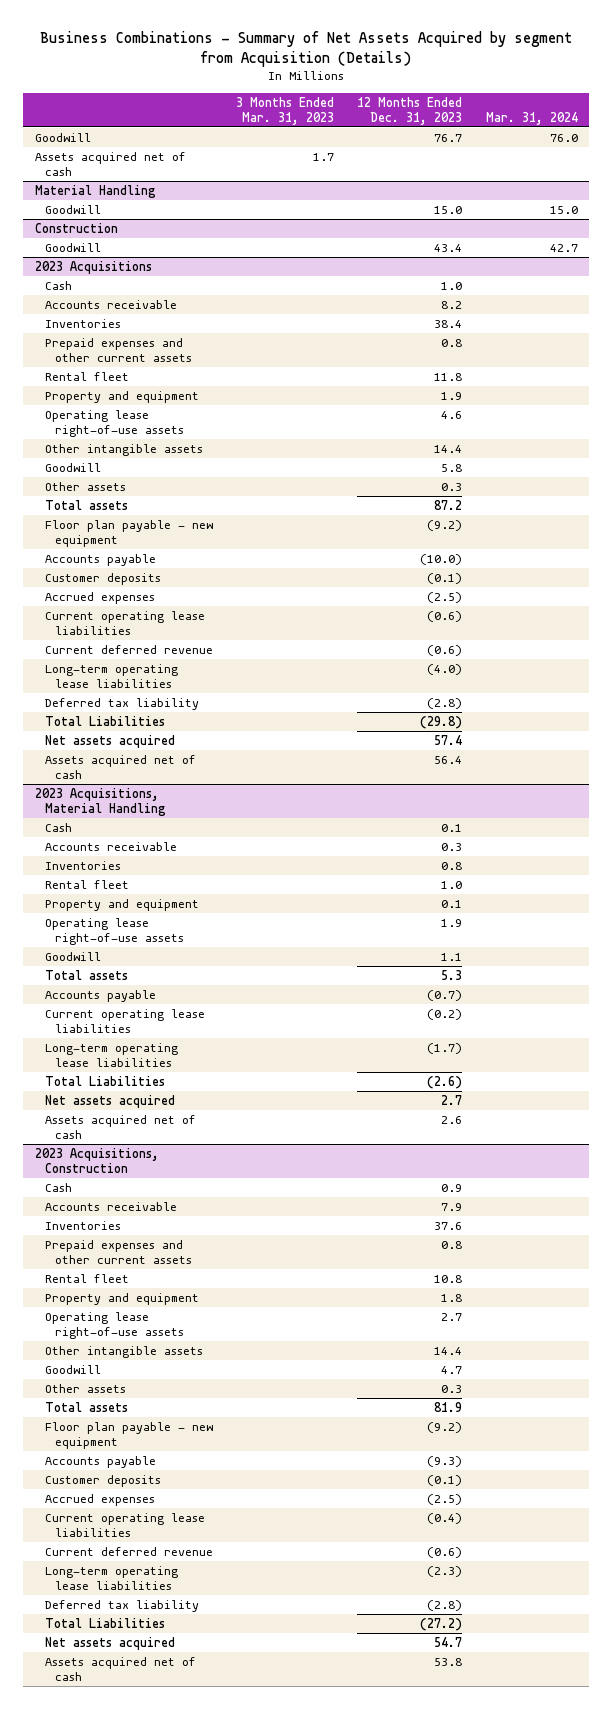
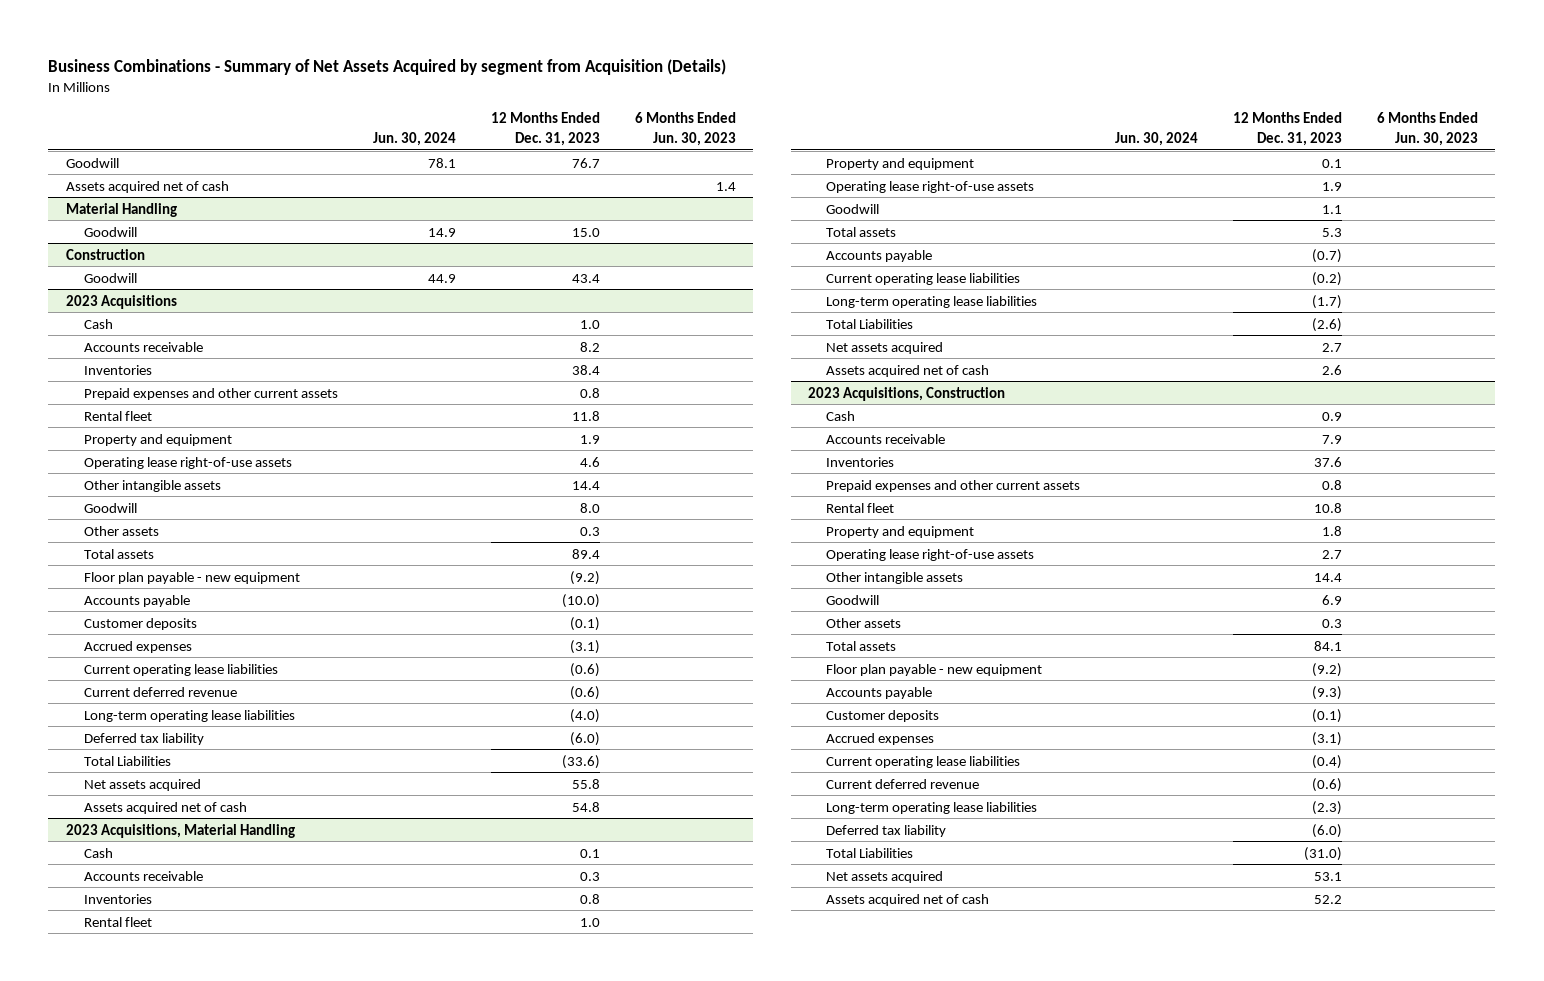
- | 3 Months Ended Mar. 31, 2023 | 12 Months Ended Dec. 31, 2023 | Mar. 31, 2024
+ | Jun. 30, 2024 | 12 Months Ended Dec. 31, 2023 | 6 Months Ended Jun. 30, 2023
@ 2023 Acquisitions
- Goodwill | | 5.8 |
+ Goodwill | | 8.0 |
- Total assets | | 87.2 |
+ Total assets | | 89.4 |
- Accrued expenses | | (2.5) |
+ Accrued expenses | | (3.1) |
- Deferred tax liability | | (2.8) |
- Total Liabilities | | (29.8) |
- Net assets acquired | | 57.4 |
- Assets acquired net of cash | | 56.4 |
+ Deferred tax liability | | (6.0) |
+ Total Liabilities | | (33.6) |
+ Net assets acquired | | 55.8 |
+ Assets acquired net of cash | | 54.8 |
@ 2023 Acquisitions, Construction
- Goodwill | | 4.7 |
+ Goodwill | | 6.9 |
- Total assets | | 81.9 |
+ Total assets | | 84.1 |
- Accrued expenses | | (2.5) |
+ Accrued expenses | | (3.1) |
- Deferred tax liability | | (2.8) |
- Total Liabilities | | (27.2) |
- Net assets acquired | | 54.7 |
- Assets acquired net of cash | | 53.8 |
+ Deferred tax liability | | (6.0) |
+ Total Liabilities | | (31.0) |
+ Net assets acquired | | 53.1 |
+ Assets acquired net of cash | | 52.2 |

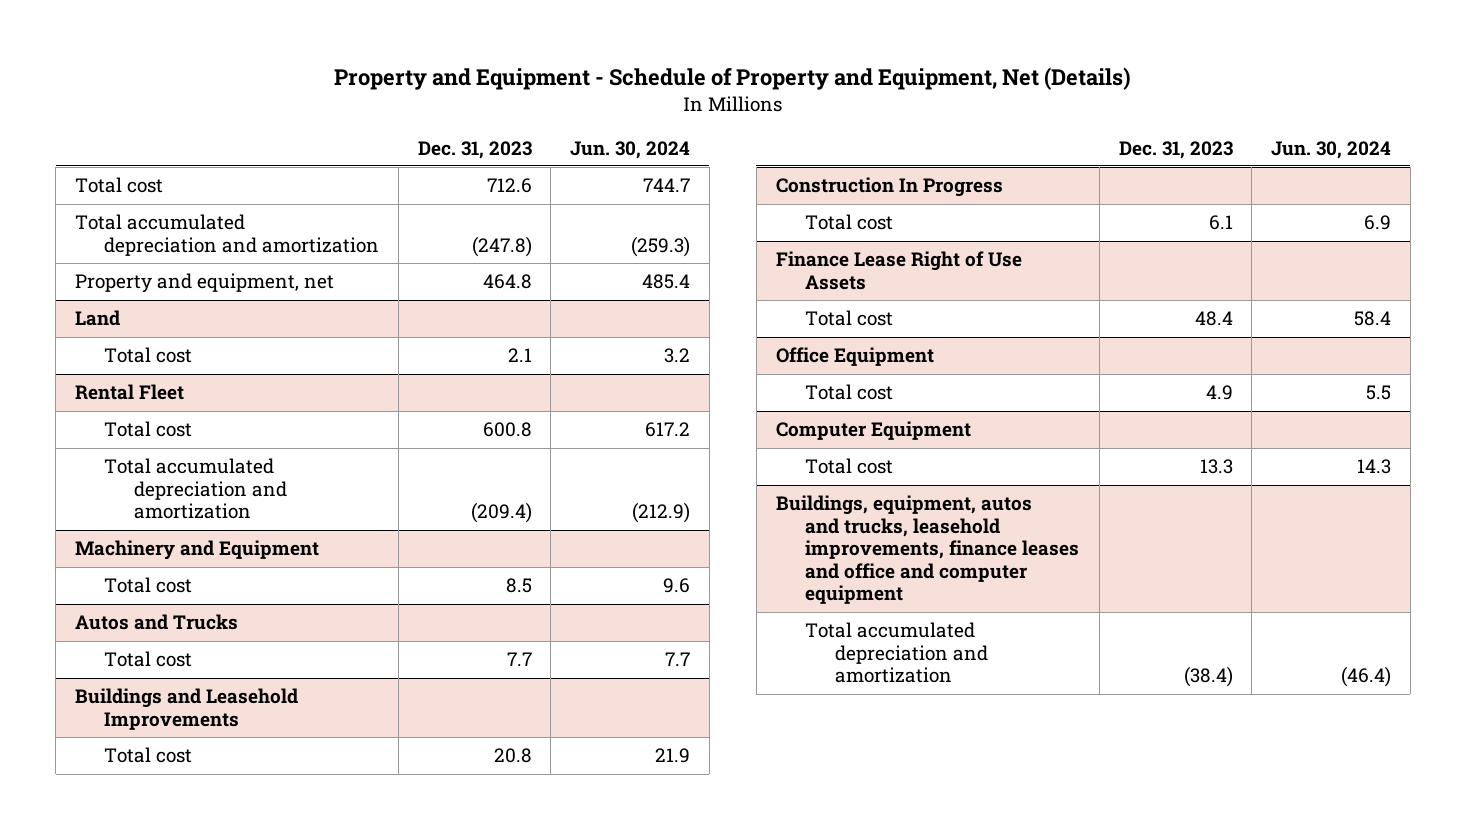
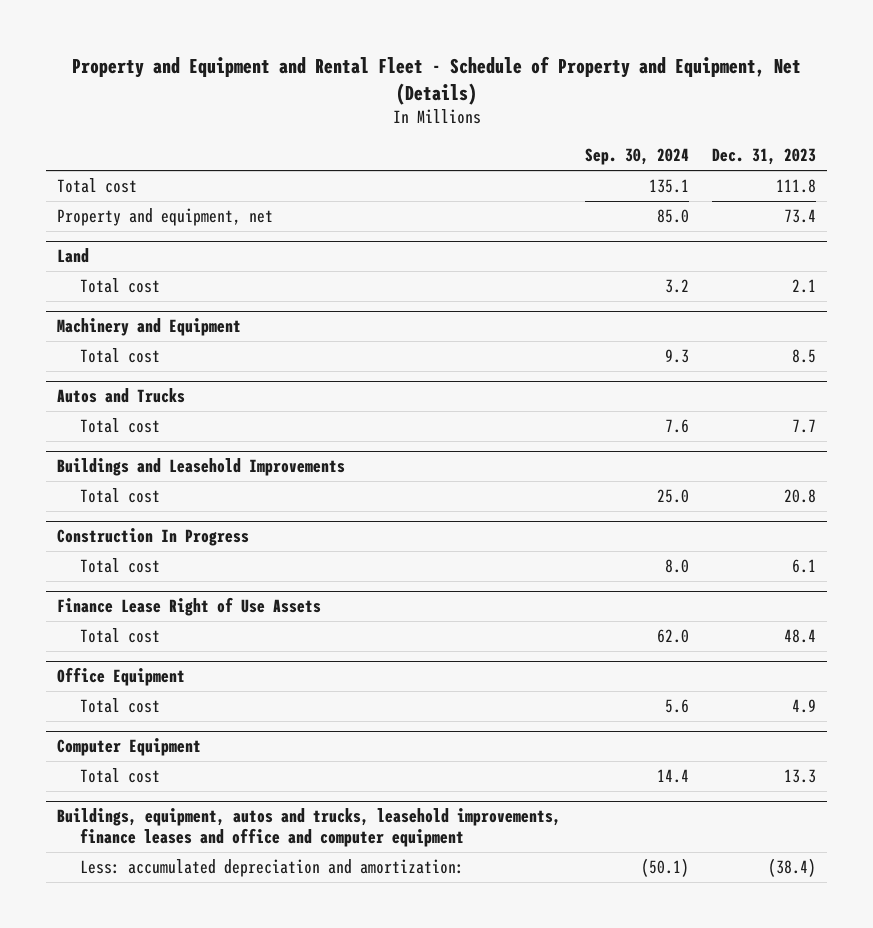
- Property and Equipment - Schedule of Property and Equipment, Net (Details)
+ Property and Equipment and Rental Fleet - Schedule of Property and Equipment, Net (Details)
- | Dec. 31, 2023 | Jun. 30, 2024
+ | Sep. 30, 2024 | Dec. 31, 2023
- Total cost | 712.6 | 744.7
- Total accumulated depreciation and amortization | (247.8) | (259.3)
- Property and equipment, net | 464.8 | 485.4
+ Total cost | 135.1 | 111.8
+ Property and equipment, net | 85.0 | 73.4
- Rental Fleet
- Total cost | 600.8 | 617.2
- Total accumulated depreciation and amortization | (209.4) | (212.9)
@ Buildings, equipment, autos and trucks, leasehold improvements, finance leases and office and computer equipment
- Total accumulated depreciation and amortization | (38.4) | (46.4)
+ Less: accumulated depreciation and amortization: | (50.1) | (38.4)

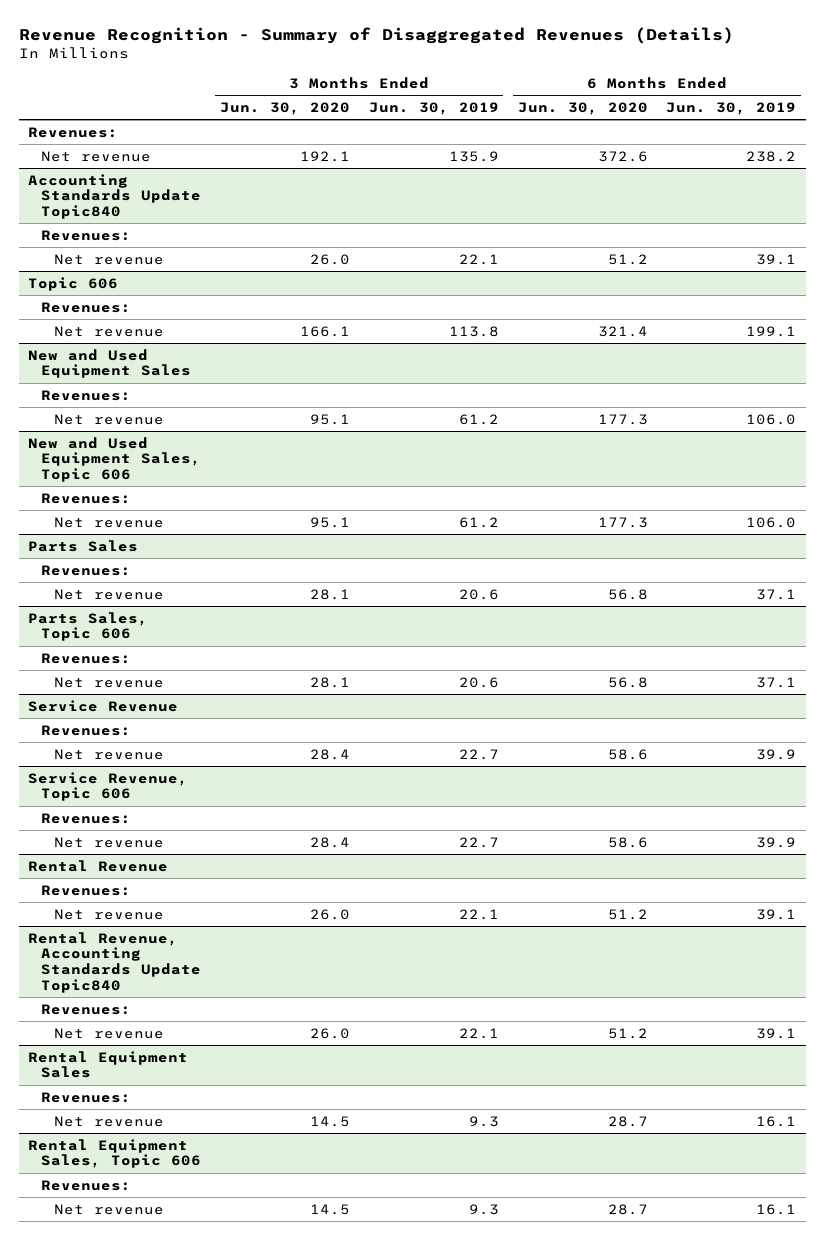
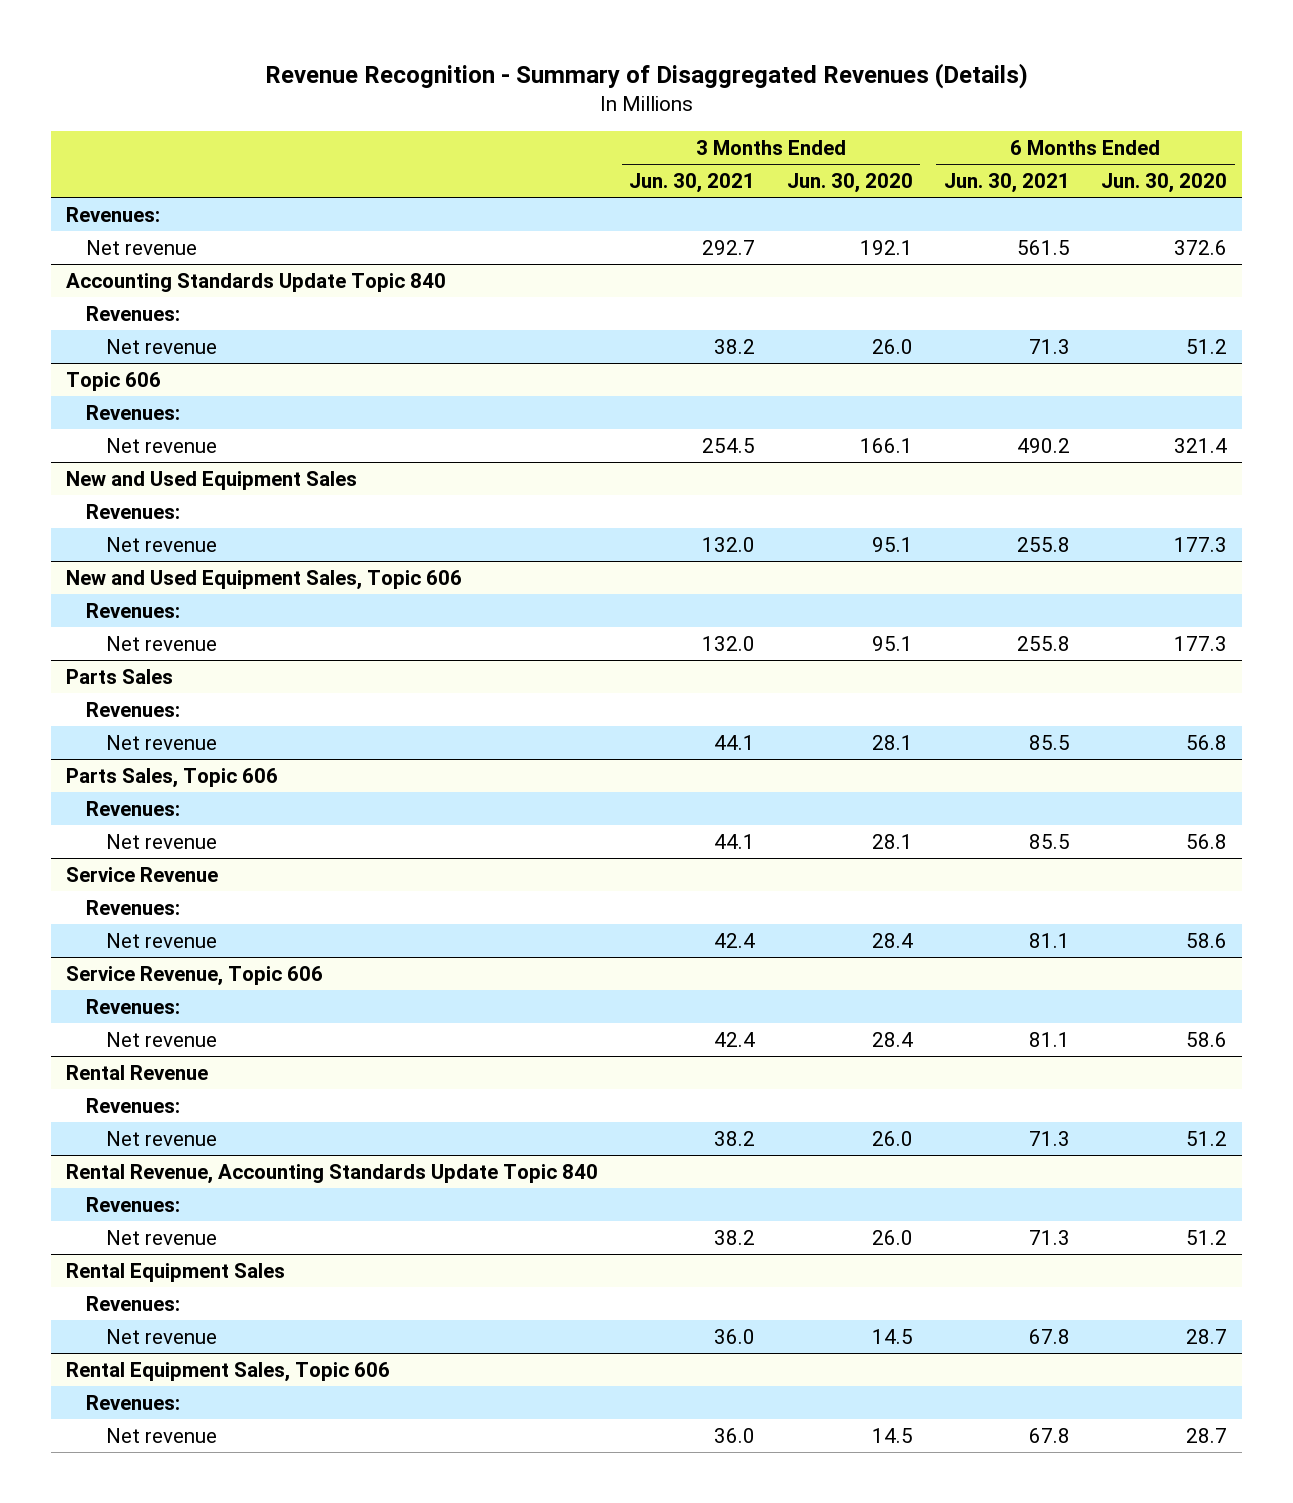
- | 3 Months Ended Jun. 30, 2020 | 3 Months Ended Jun. 30, 2019 | 6 Months Ended Jun. 30, 2020 | 6 Months Ended Jun. 30, 2019
+ | 3 Months Ended Jun. 30, 2021 | 3 Months Ended Jun. 30, 2020 | 6 Months Ended Jun. 30, 2021 | 6 Months Ended Jun. 30, 2020
- Accounting Standards Update Topic840
+ Accounting Standards Update Topic 840
- Rental Revenue, Accounting Standards Update Topic840
+ Rental Revenue, Accounting Standards Update Topic 840

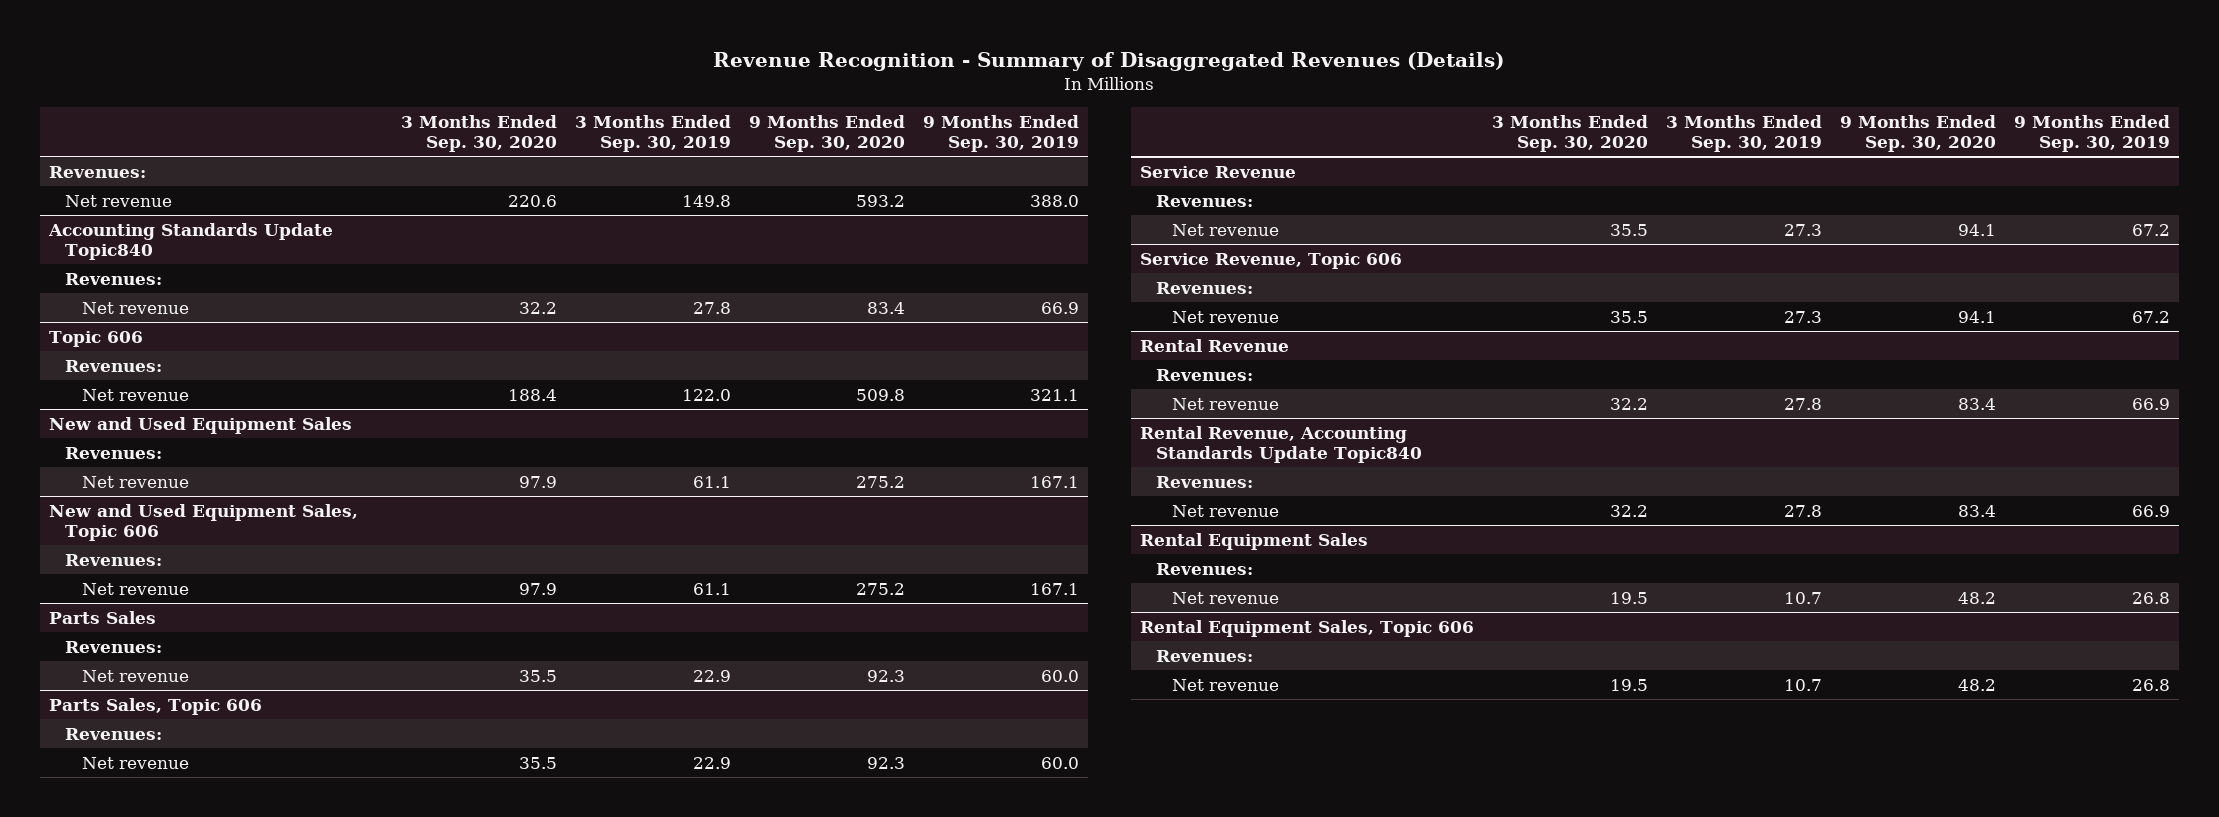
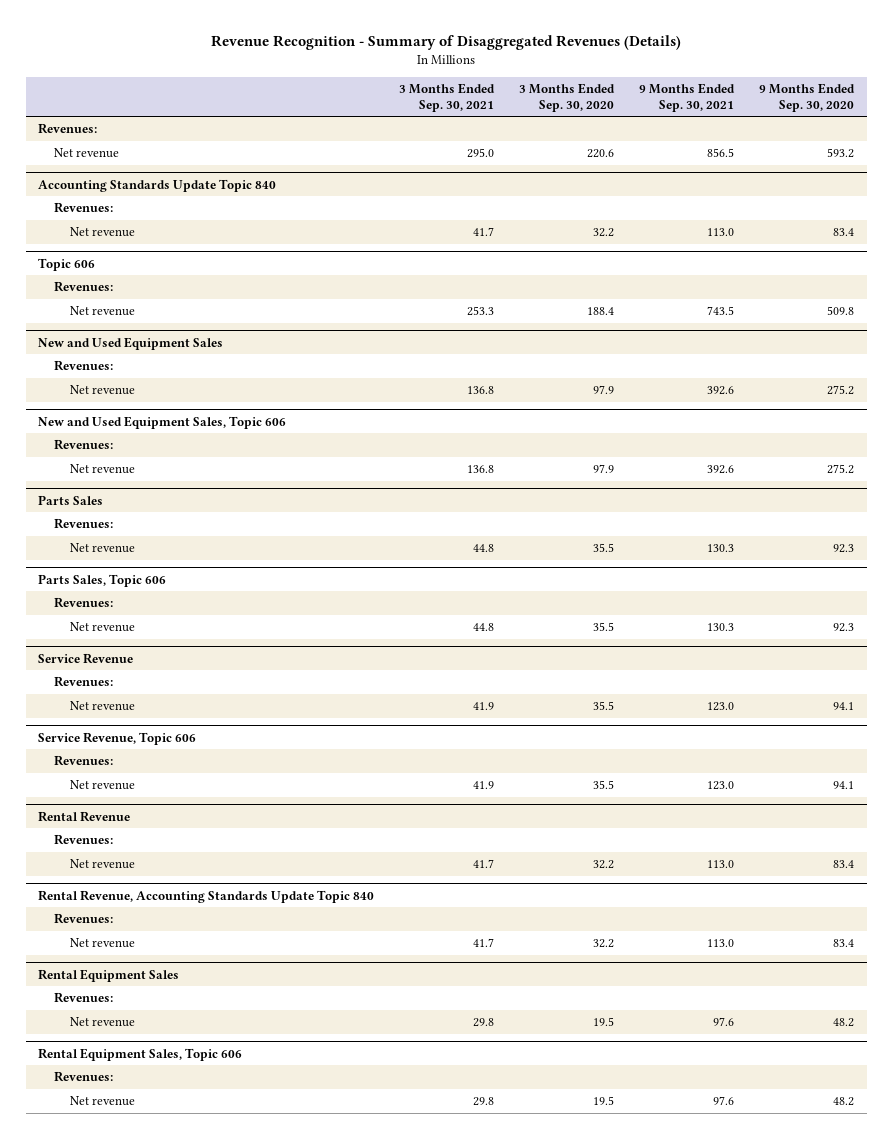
- | 3 Months Ended Sep. 30, 2020 | 3 Months Ended Sep. 30, 2019 | 9 Months Ended Sep. 30, 2020 | 9 Months Ended Sep. 30, 2019
+ | 3 Months Ended Sep. 30, 2021 | 3 Months Ended Sep. 30, 2020 | 9 Months Ended Sep. 30, 2021 | 9 Months Ended Sep. 30, 2020
- Accounting Standards Update Topic840
+ Accounting Standards Update Topic 840
- Rental Revenue, Accounting Standards Update Topic840
+ Rental Revenue, Accounting Standards Update Topic 840

